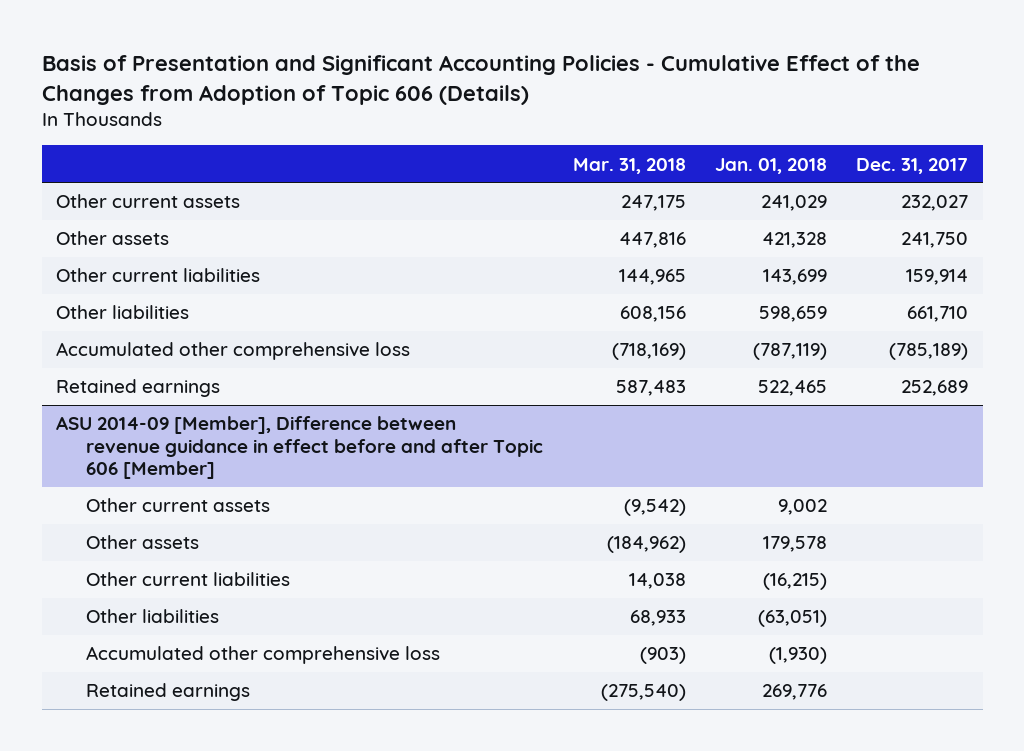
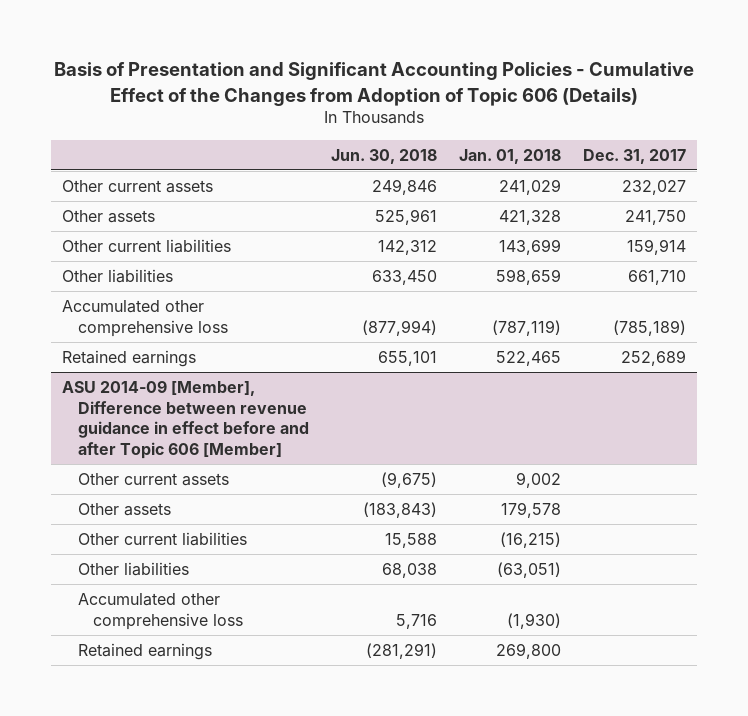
- | Mar. 31, 2018 | Jan. 01, 2018 | Dec. 31, 2017
+ | Jun. 30, 2018 | Jan. 01, 2018 | Dec. 31, 2017
@ ASU 2014-09 [Member], Difference between revenue guidance in effect before and after Topic 606 [Member]
- Retained earnings | (275,540) | 269,776 |
+ Retained earnings | (281,291) | 269,800 |

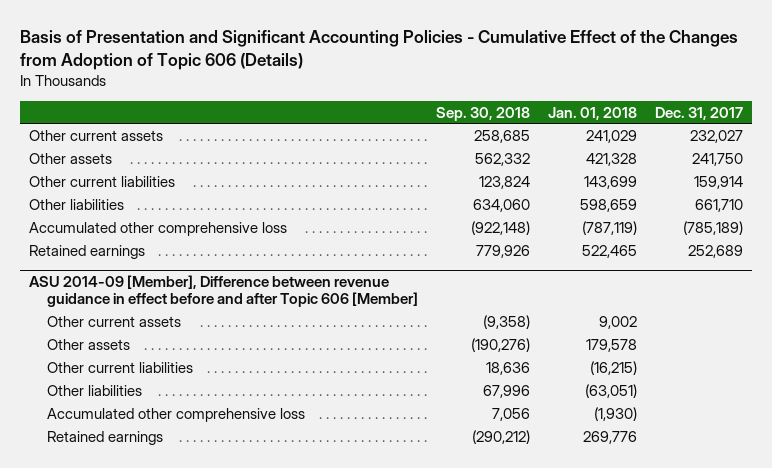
- | Jun. 30, 2018 | Jan. 01, 2018 | Dec. 31, 2017
+ | Sep. 30, 2018 | Jan. 01, 2018 | Dec. 31, 2017
@ ASU 2014-09 [Member], Difference between revenue guidance in effect before and after Topic 606 [Member]
- Retained earnings | (281,291) | 269,800 |
+ Retained earnings | (290,212) | 269,776 |

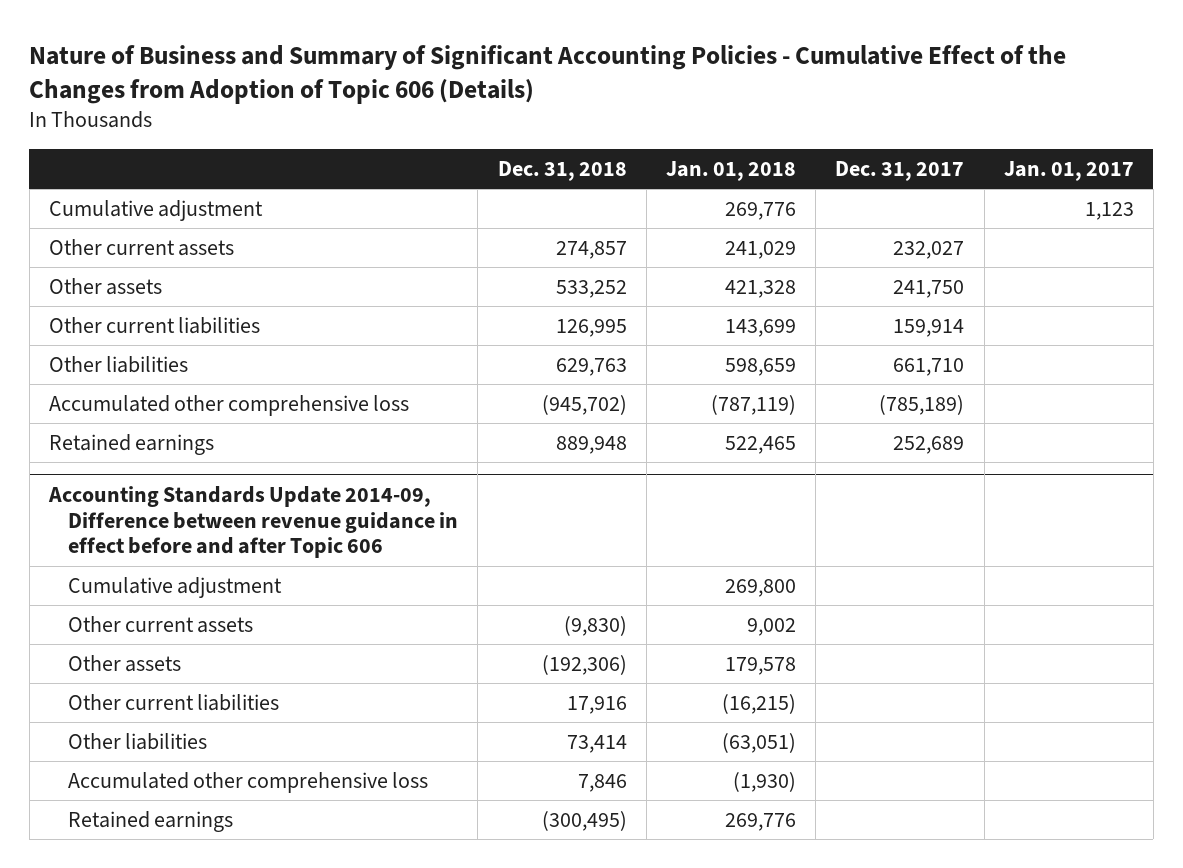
- Basis of Presentation and Significant Accounting Policies - Cumulative Effect of the Changes from Adoption of Topic 606 (Details)
+ Nature of Business and Summary of Significant Accounting Policies - Cumulative Effect of the Changes from Adoption of Topic 606 (Details)
- | Sep. 30, 2018 | Jan. 01, 2018 | Dec. 31, 2017
+ | Dec. 31, 2018 | Jan. 01, 2018 | Dec. 31, 2017 | Jan. 01, 2017
+ Cumulative adjustment | | 269,776 | | 1,123
- ASU 2014-09 [Member], Difference between revenue guidance in effect before and after Topic 606 [Member]
+ Accounting Standards Update 2014-09, Difference between revenue guidance in effect before and after Topic 606
+ Cumulative adjustment | | 269,800 | |

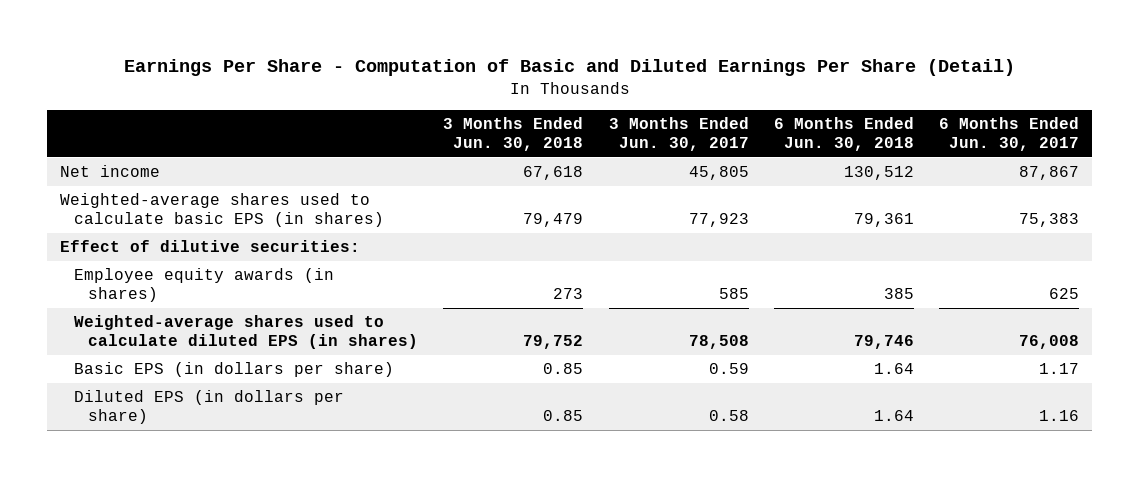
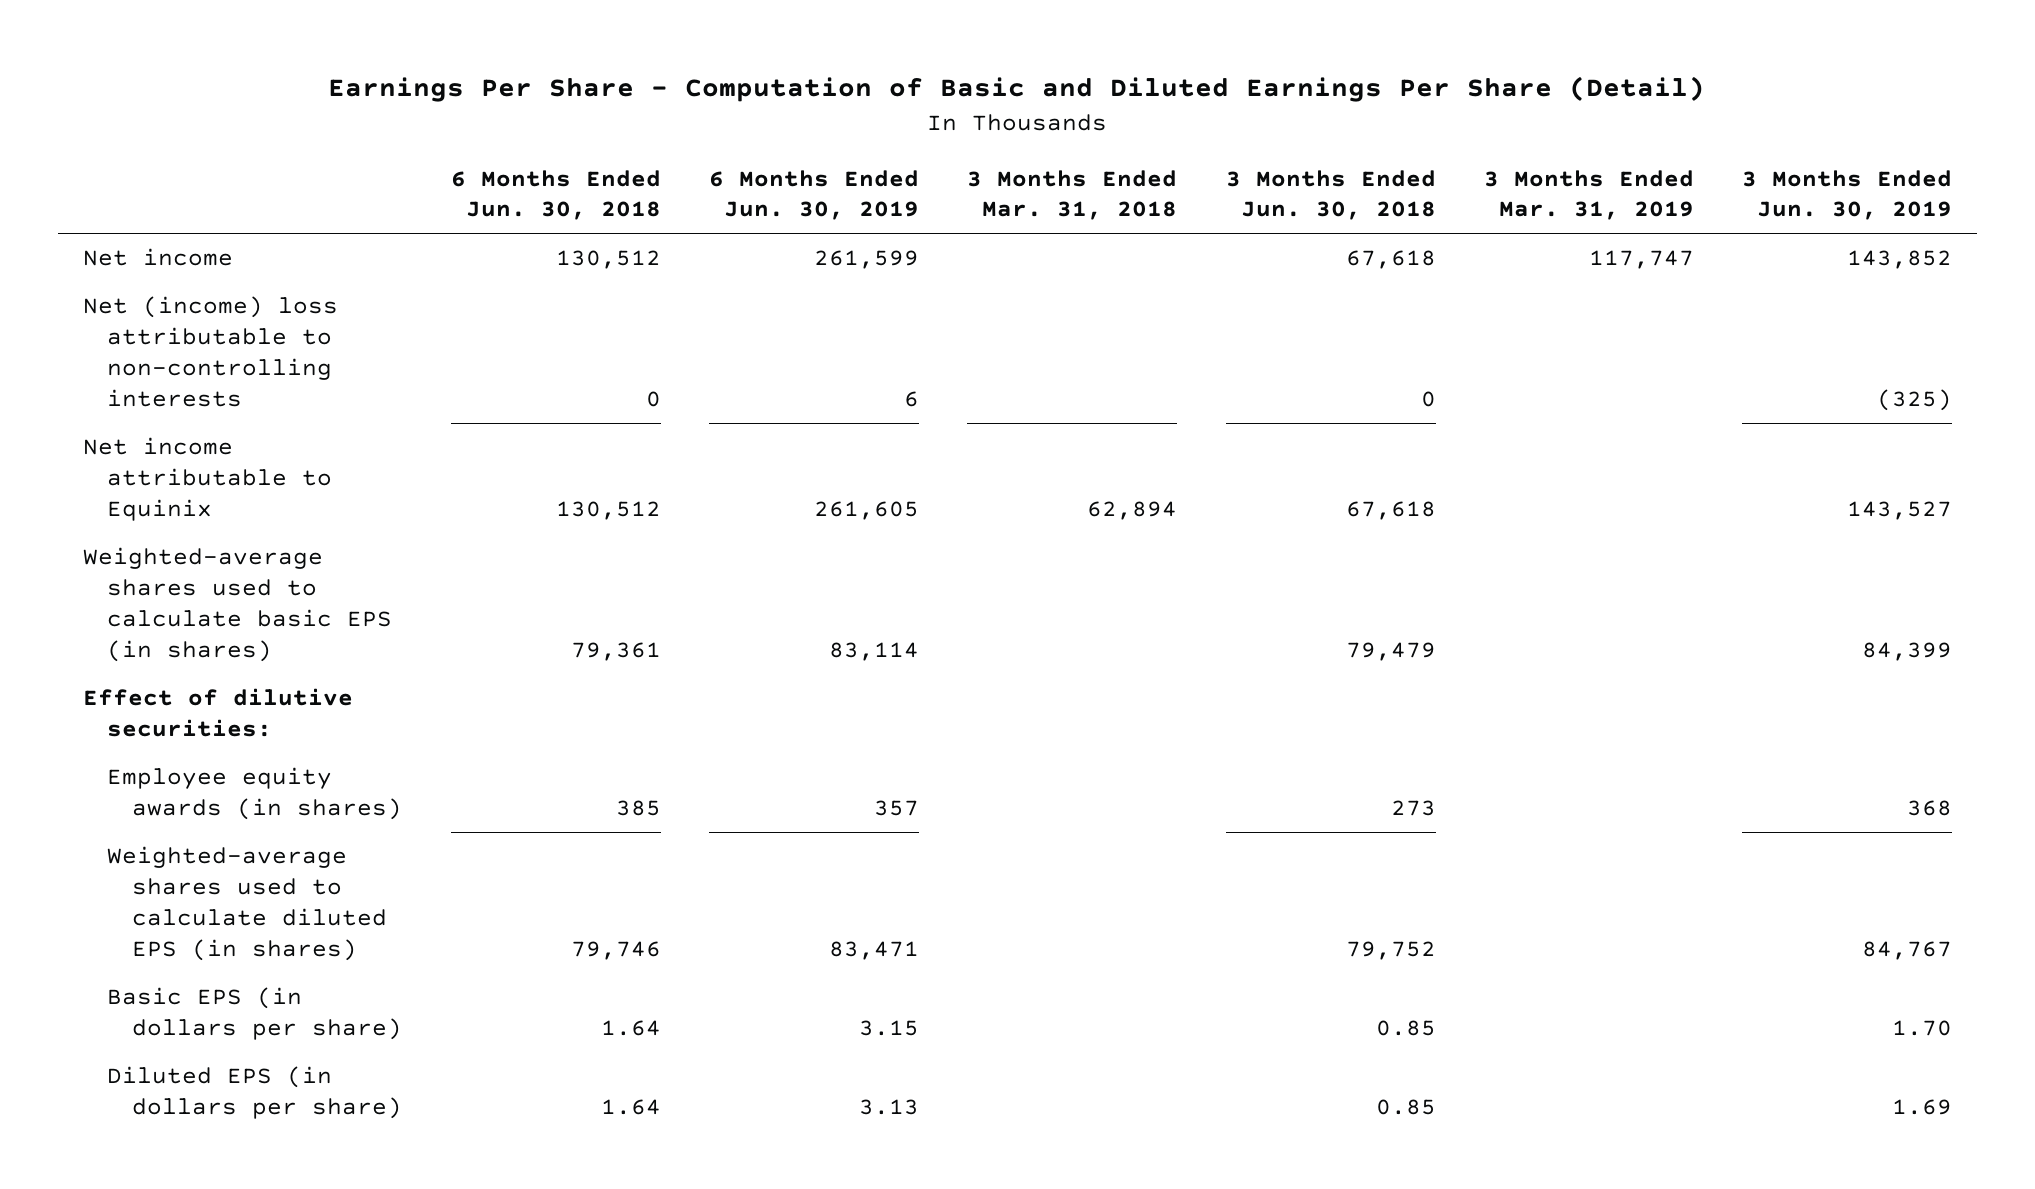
- | 3 Months Ended Jun. 30, 2018 | 3 Months Ended Jun. 30, 2017 | 6 Months Ended Jun. 30, 2018 | 6 Months Ended Jun. 30, 2017
+ | 6 Months Ended Jun. 30, 2018 | 6 Months Ended Jun. 30, 2019 | 3 Months Ended Mar. 31, 2018 | 3 Months Ended Jun. 30, 2018 | 3 Months Ended Mar. 31, 2019 | 3 Months Ended Jun. 30, 2019
+ Net (income) loss attributable to non-controlling interests | 0 | 6 | | 0 | | (325)
+ Net income attributable to Equinix | 130,512 | 261,605 | 62,894 | 67,618 | | 143,527

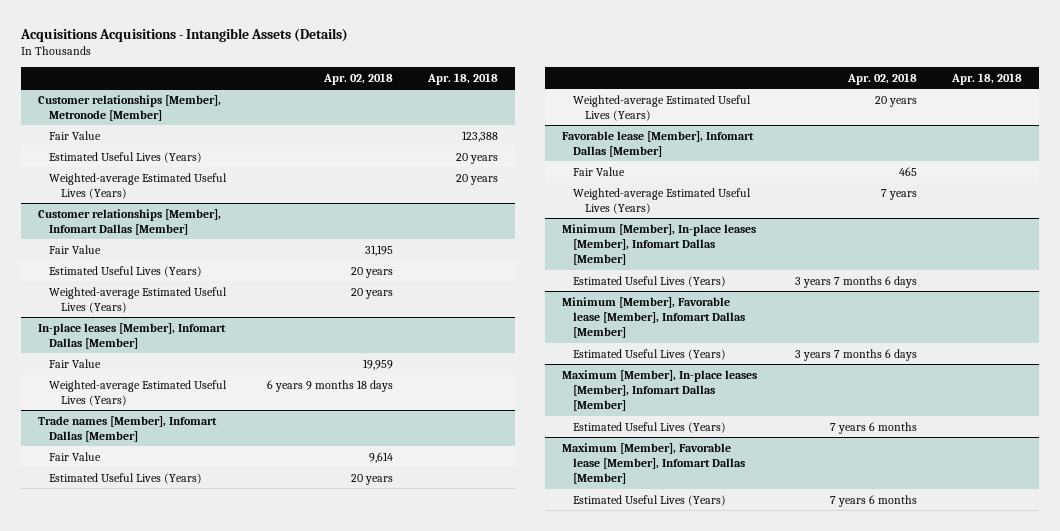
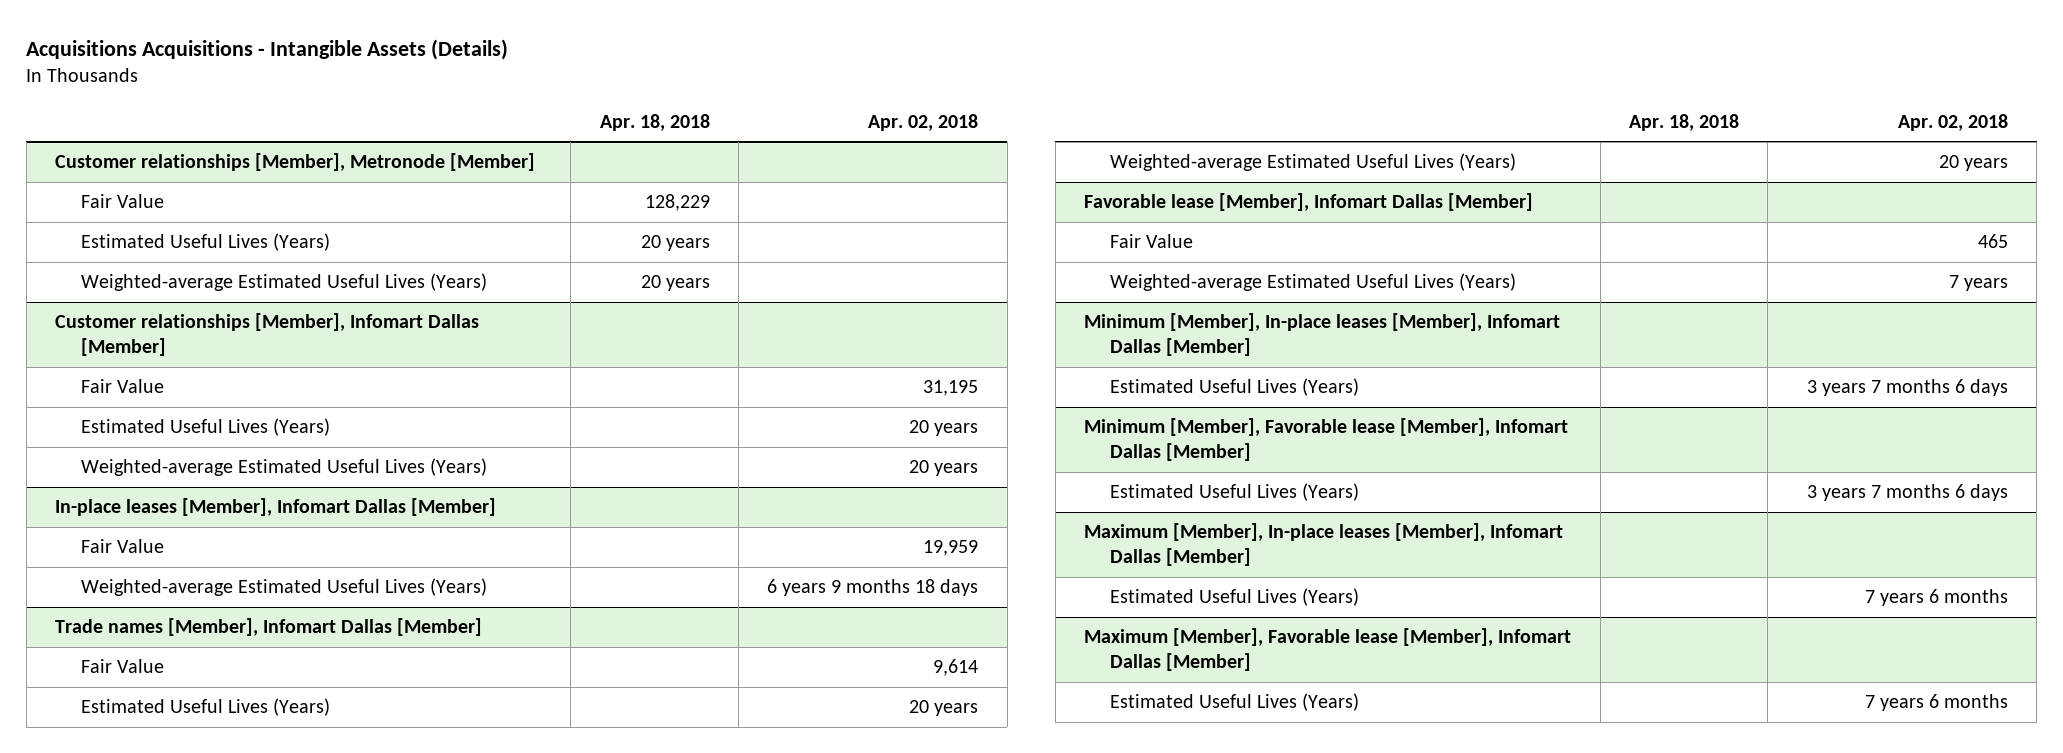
- | Apr. 02, 2018 | Apr. 18, 2018
+ | Apr. 18, 2018 | Apr. 02, 2018
@ Customer relationships [Member], Metronode [Member]
- Fair Value | | 123,388
+ Fair Value | 128,229 |

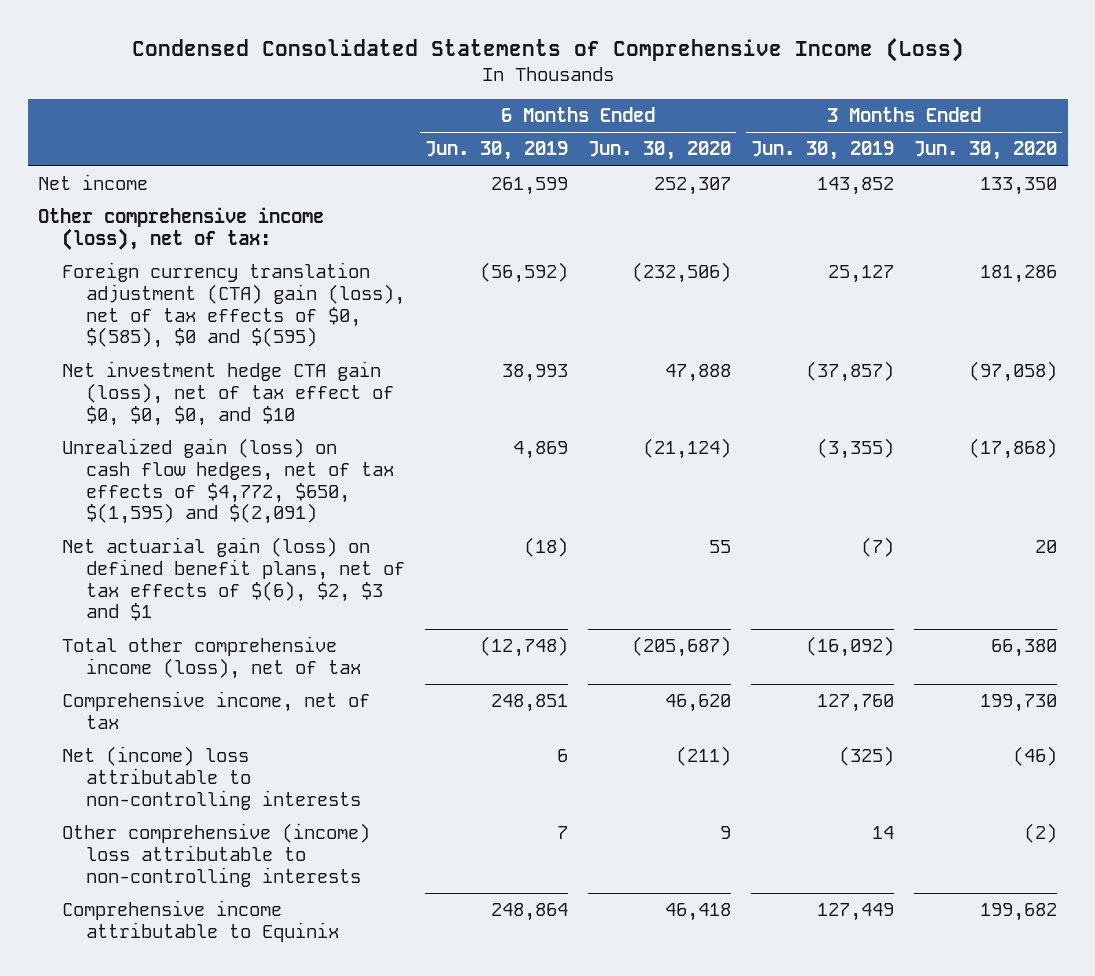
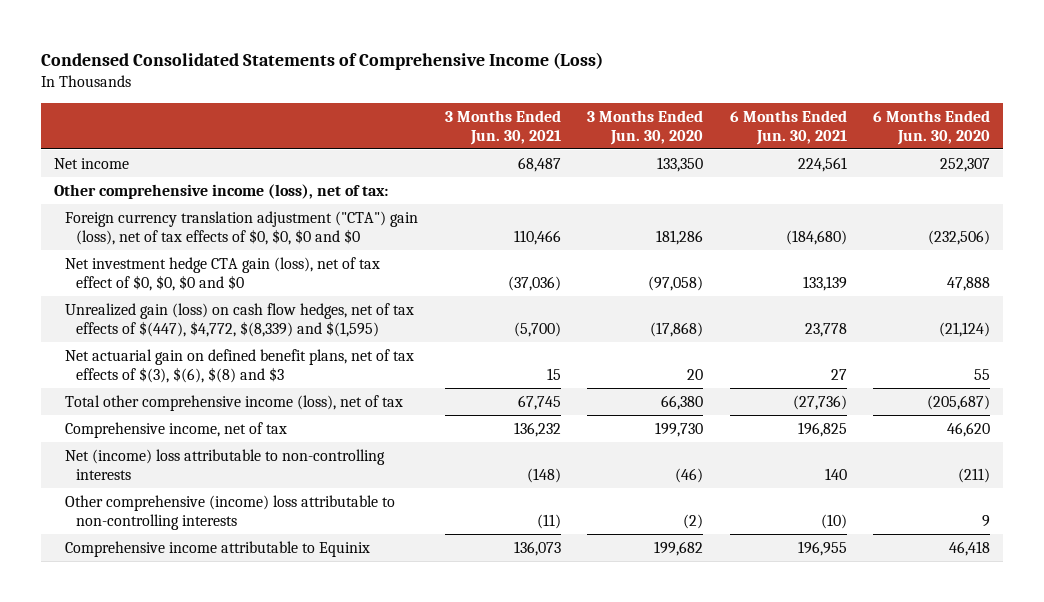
- | 6 Months Ended Jun. 30, 2019 | 6 Months Ended Jun. 30, 2020 | 3 Months Ended Jun. 30, 2019 | 3 Months Ended Jun. 30, 2020
+ | 3 Months Ended Jun. 30, 2021 | 3 Months Ended Jun. 30, 2020 | 6 Months Ended Jun. 30, 2021 | 6 Months Ended Jun. 30, 2020
- Foreign currency translation adjustment (CTA) gain (loss), net of tax effects of $0, $(585), $0 and $(595) | (56,592) | (232,506) | 25,127 | 181,286
- Net investment hedge CTA gain (loss), net of tax effect of $0, $0, $0, and $10 | 38,993 | 47,888 | (37,857) | (97,058)
- Unrealized gain (loss) on cash flow hedges, net of tax effects of $4,772, $650, $(1,595) and $(2,091) | 4,869 | (21,124) | (3,355) | (17,868)
- Net actuarial gain (loss) on defined benefit plans, net of tax effects of $(6), $2, $3 and $1 | (18) | 55 | (7) | 20
+ Foreign currency translation adjustment ("CTA") gain (loss), net of tax effects of $0, $0, $0 and $0 | 110,466 | 181,286 | (184,680) | (232,506)
+ Net investment hedge CTA gain (loss), net of tax effect of $0, $0, $0 and $0 | (37,036) | (97,058) | 133,139 | 47,888
+ Unrealized gain (loss) on cash flow hedges, net of tax effects of $(447), $4,772, $(8,339) and $(1,595) | (5,700) | (17,868) | 23,778 | (21,124)
+ Net actuarial gain on defined benefit plans, net of tax effects of $(3), $(6), $(8) and $3 | 15 | 20 | 27 | 55

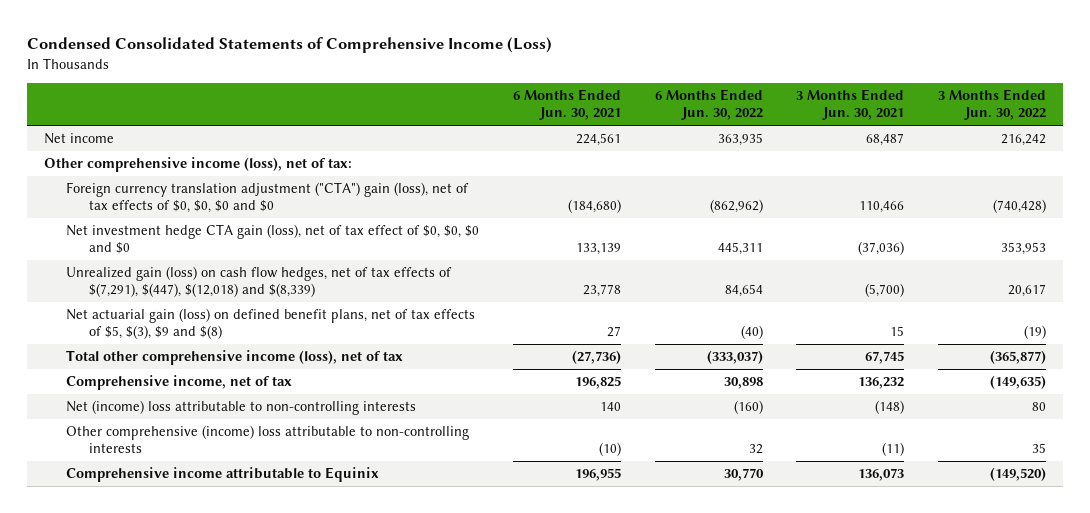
- | 3 Months Ended Jun. 30, 2021 | 3 Months Ended Jun. 30, 2020 | 6 Months Ended Jun. 30, 2021 | 6 Months Ended Jun. 30, 2020
+ | 6 Months Ended Jun. 30, 2021 | 6 Months Ended Jun. 30, 2022 | 3 Months Ended Jun. 30, 2021 | 3 Months Ended Jun. 30, 2022
- Unrealized gain (loss) on cash flow hedges, net of tax effects of $(447), $4,772, $(8,339) and $(1,595) | (5,700) | (17,868) | 23,778 | (21,124)
- Net actuarial gain on defined benefit plans, net of tax effects of $(3), $(6), $(8) and $3 | 15 | 20 | 27 | 55
+ Unrealized gain (loss) on cash flow hedges, net of tax effects of $(7,291), $(447), $(12,018) and $(8,339) | 23,778 | 84,654 | (5,700) | 20,617
+ Net actuarial gain (loss) on defined benefit plans, net of tax effects of $5, $(3), $9 and $(8) | 27 | (40) | 15 | (19)

